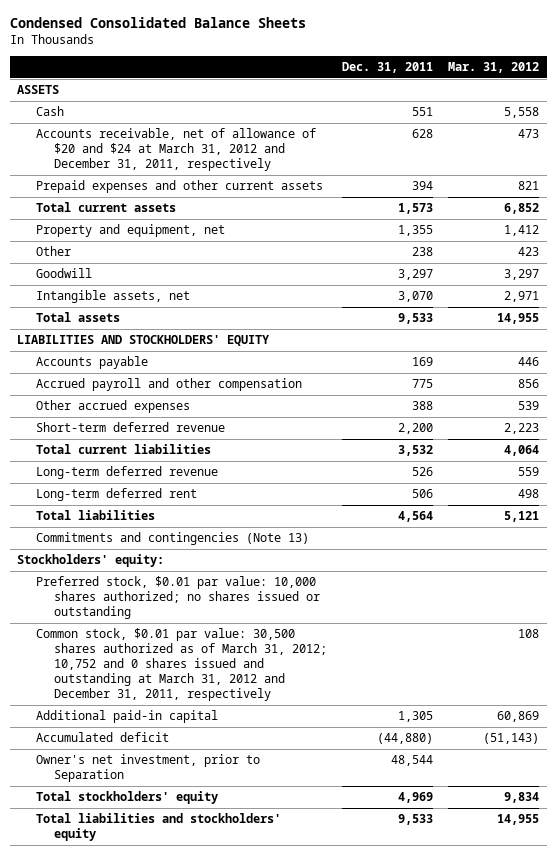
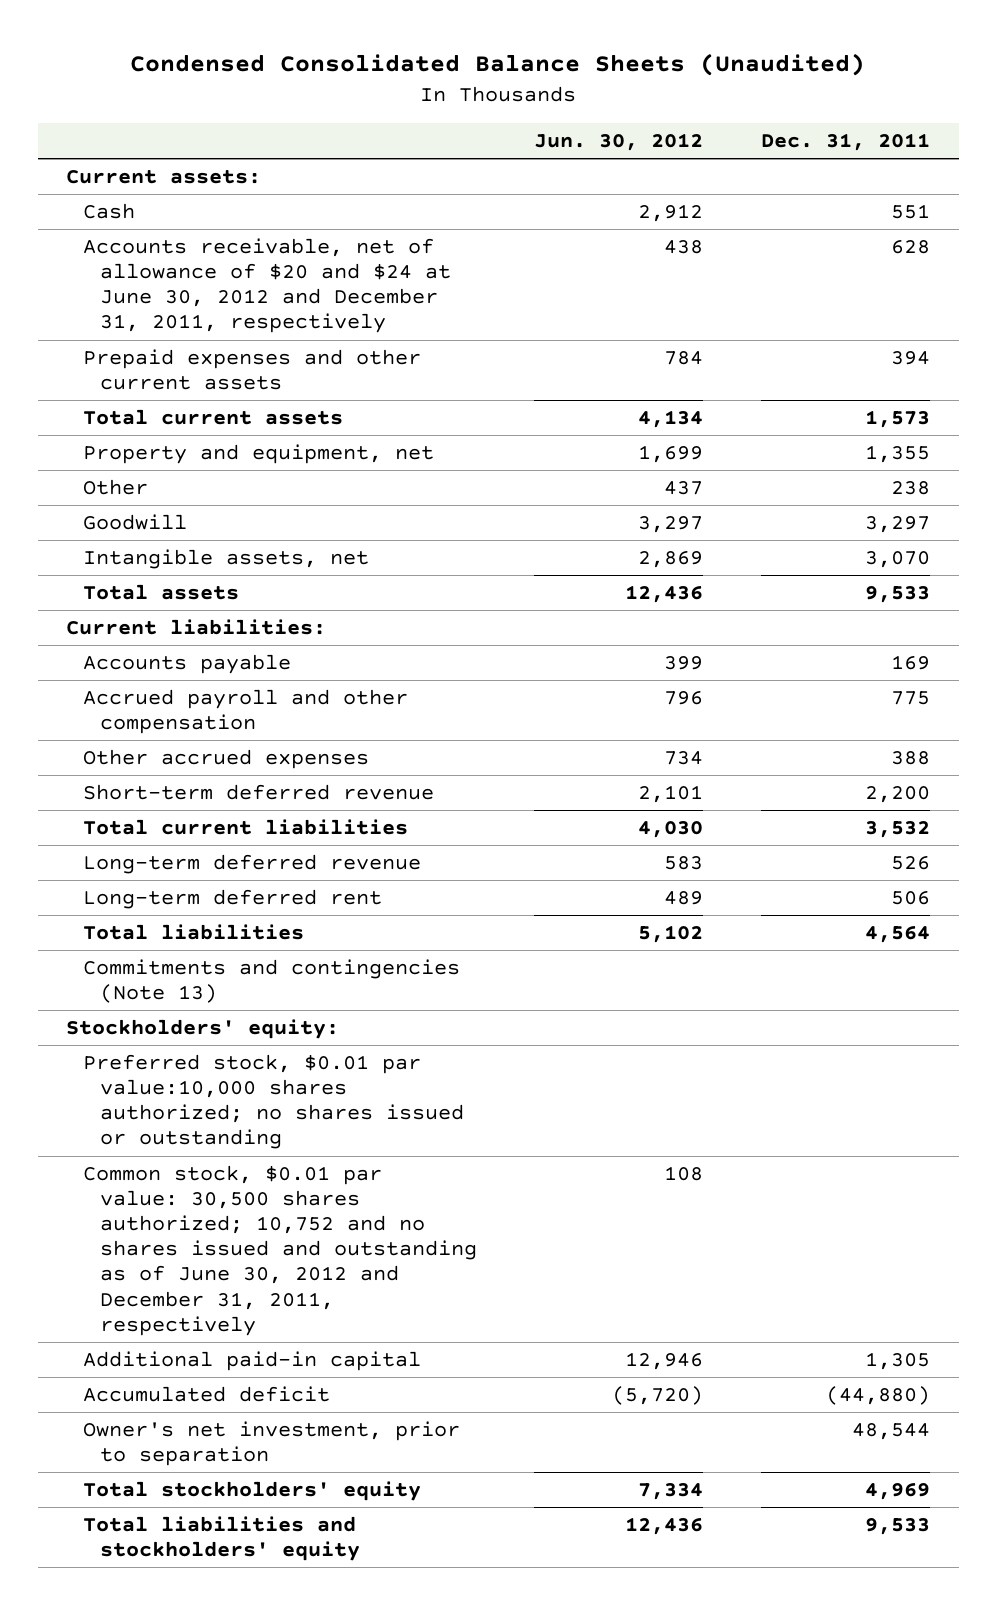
- Condensed Consolidated Balance Sheets
+ Condensed Consolidated Balance Sheets (Unaudited)
- | Dec. 31, 2011 | Mar. 31, 2012
+ | Jun. 30, 2012 | Dec. 31, 2011
- ASSETS
+ Current assets:
- Accounts receivable, net of allowance of $20 and $24 at March 31, 2012 and December 31, 2011, respectively | 628 | 473
+ Accounts receivable, net of allowance of $20 and $24 at June 30, 2012 and December 31, 2011, respectively | 438 | 628
- LIABILITIES AND STOCKHOLDERS' EQUITY
+ Current liabilities:
- Preferred stock, $0.01 par value: 10,000 shares authorized; no shares issued or outstanding
- Common stock, $0.01 par value: 30,500 shares authorized as of March 31, 2012; 10,752 and 0 shares issued and outstanding at March 31, 2012 and December 31, 2011, respectively | | 108
+ Preferred stock, $0.01 par value:10,000 shares authorized; no shares issued or outstanding
+ Common stock, $0.01 par value: 30,500 shares authorized; 10,752 and no shares issued and outstanding as of June 30, 2012 and December 31, 2011, respectively | 108 |
- Owner's net investment, prior to Separation | 48,544 |
+ Owner's net investment, prior to separation | | 48,544

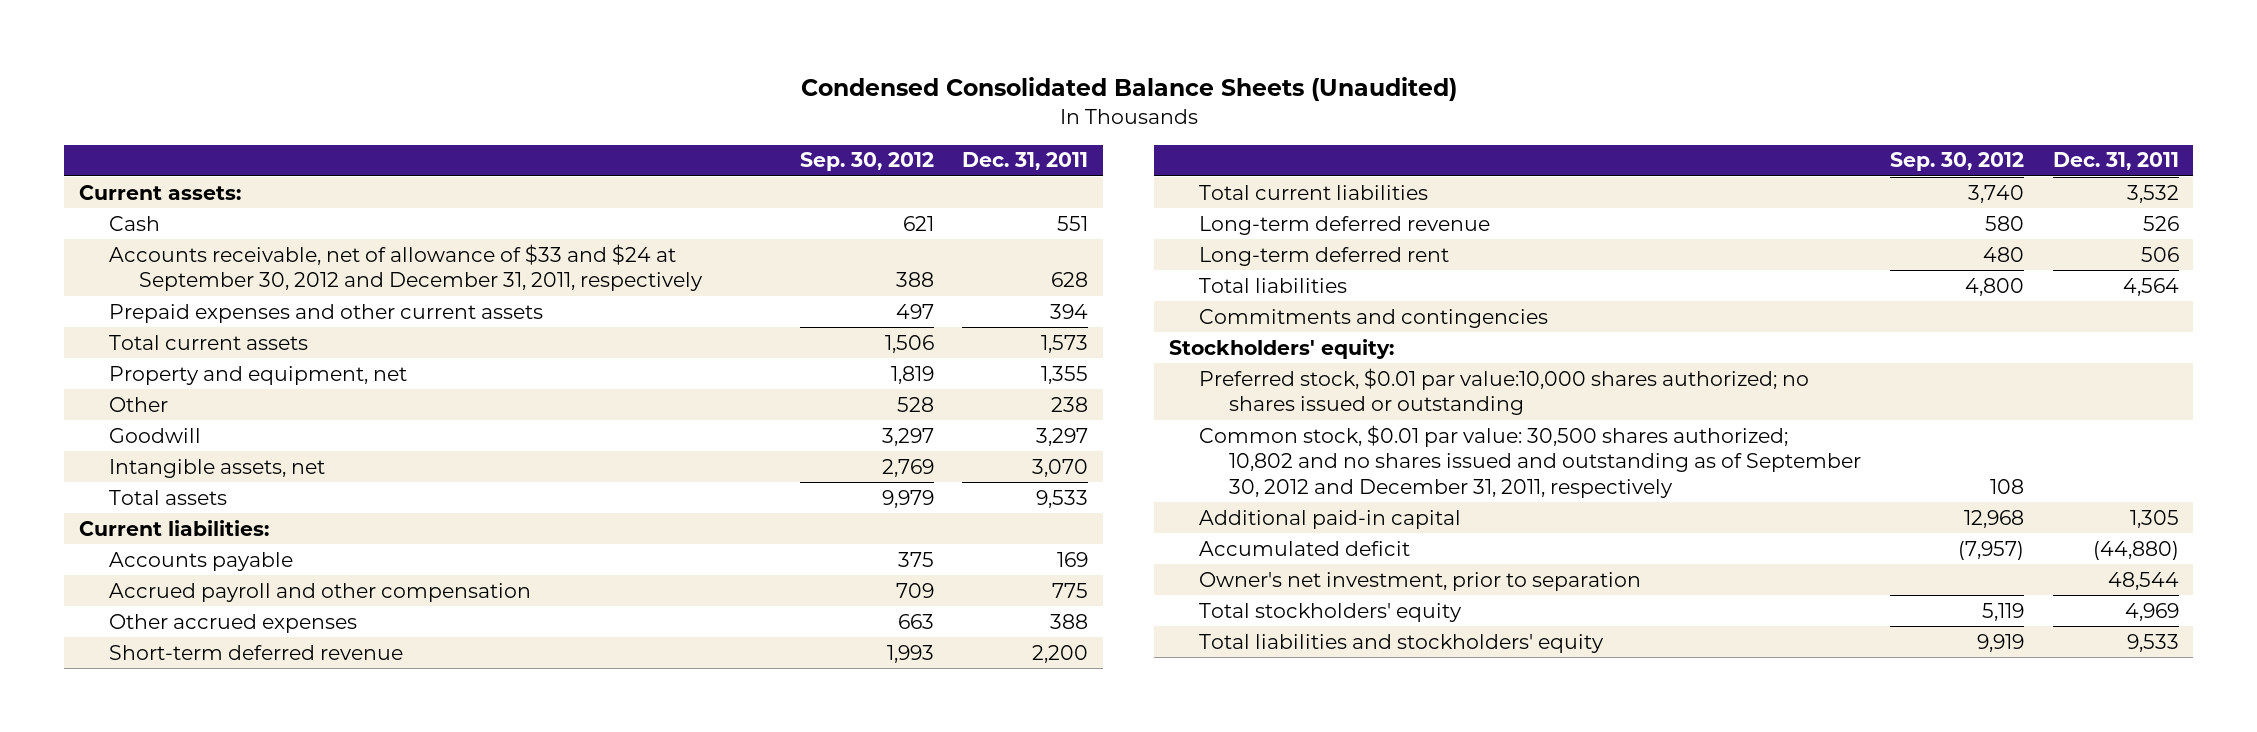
- | Jun. 30, 2012 | Dec. 31, 2011
+ | Sep. 30, 2012 | Dec. 31, 2011
- Accounts receivable, net of allowance of $20 and $24 at June 30, 2012 and December 31, 2011, respectively | 438 | 628
+ Accounts receivable, net of allowance of $33 and $24 at September 30, 2012 and December 31, 2011, respectively | 388 | 628
- Commitments and contingencies (Note 13)
+ Commitments and contingencies
- Common stock, $0.01 par value: 30,500 shares authorized; 10,752 and no shares issued and outstanding as of June 30, 2012 and December 31, 2011, respectively | 108 |
+ Common stock, $0.01 par value: 30,500 shares authorized; 10,802 and no shares issued and outstanding as of September 30, 2012 and December 31, 2011, respectively | 108 |

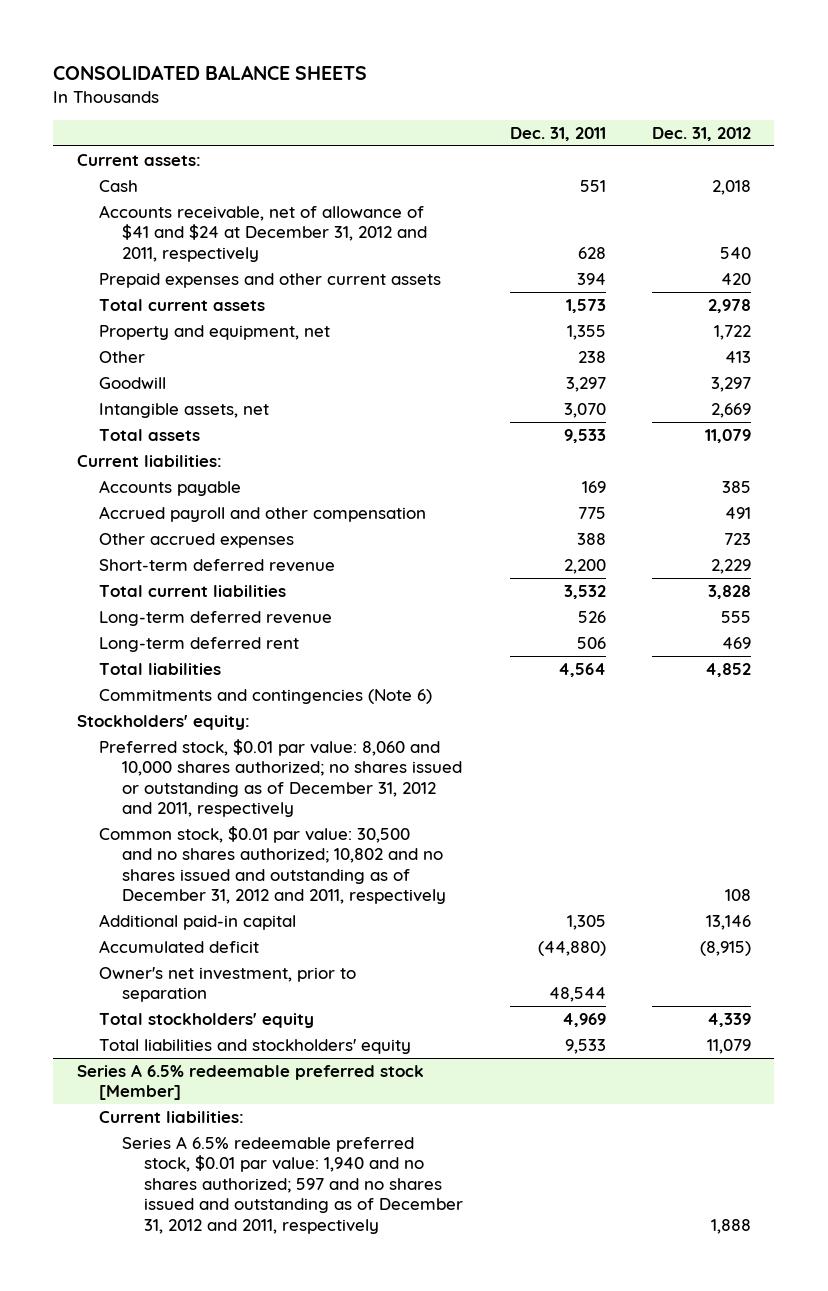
- Condensed Consolidated Balance Sheets (Unaudited)
+ CONSOLIDATED BALANCE SHEETS
- | Sep. 30, 2012 | Dec. 31, 2011
+ | Dec. 31, 2011 | Dec. 31, 2012
- Accounts receivable, net of allowance of $33 and $24 at September 30, 2012 and December 31, 2011, respectively | 388 | 628
+ Accounts receivable, net of allowance of $41 and $24 at December 31, 2012 and 2011, respectively | 628 | 540
- Commitments and contingencies
+ Commitments and contingencies (Note 6)
- Preferred stock, $0.01 par value:10,000 shares authorized; no shares issued or outstanding
- Common stock, $0.01 par value: 30,500 shares authorized; 10,802 and no shares issued and outstanding as of September 30, 2012 and December 31, 2011, respectively | 108 |
+ Preferred stock, $0.01 par value: 8,060 and 10,000 shares authorized; no shares issued or outstanding as of December 31, 2012 and 2011, respectively
+ Common stock, $0.01 par value: 30,500 and no shares authorized; 10,802 and no shares issued and outstanding as of December 31, 2012 and 2011, respectively | | 108
+ Series A 6.5% redeemable preferred stock [Member]
+ Current liabilities:
+ Series A 6.5% redeemable preferred stock, $0.01 par value: 1,940 and no shares authorized; 597 and no shares issued and outstanding as of December 31, 2012 and 2011, respectively | | 1,888

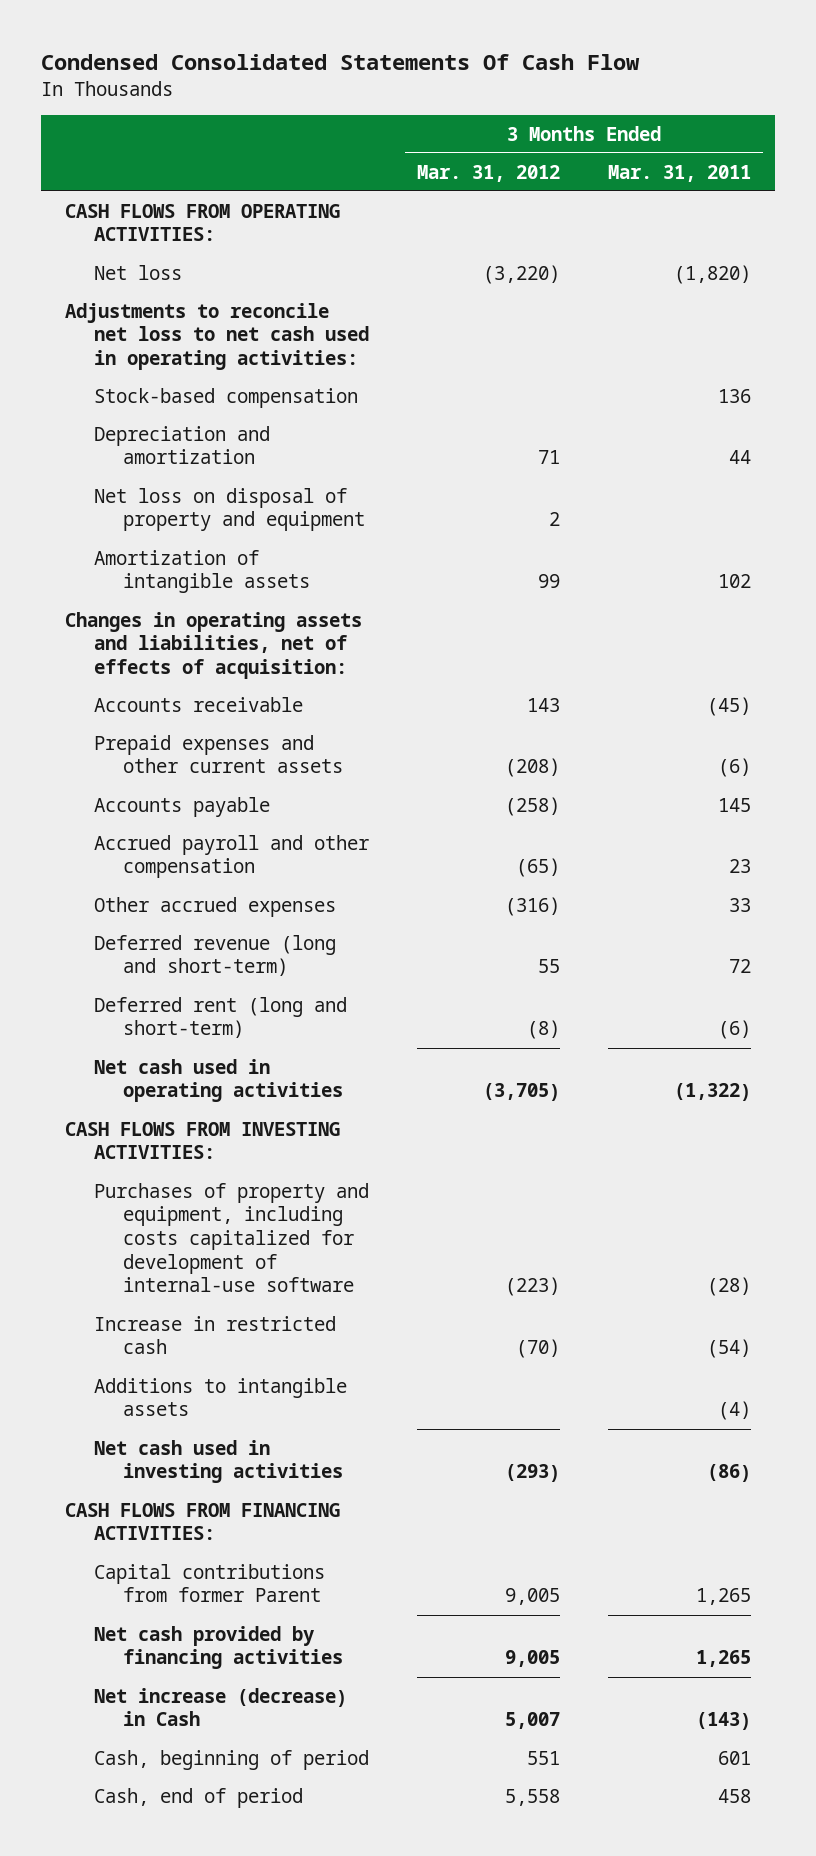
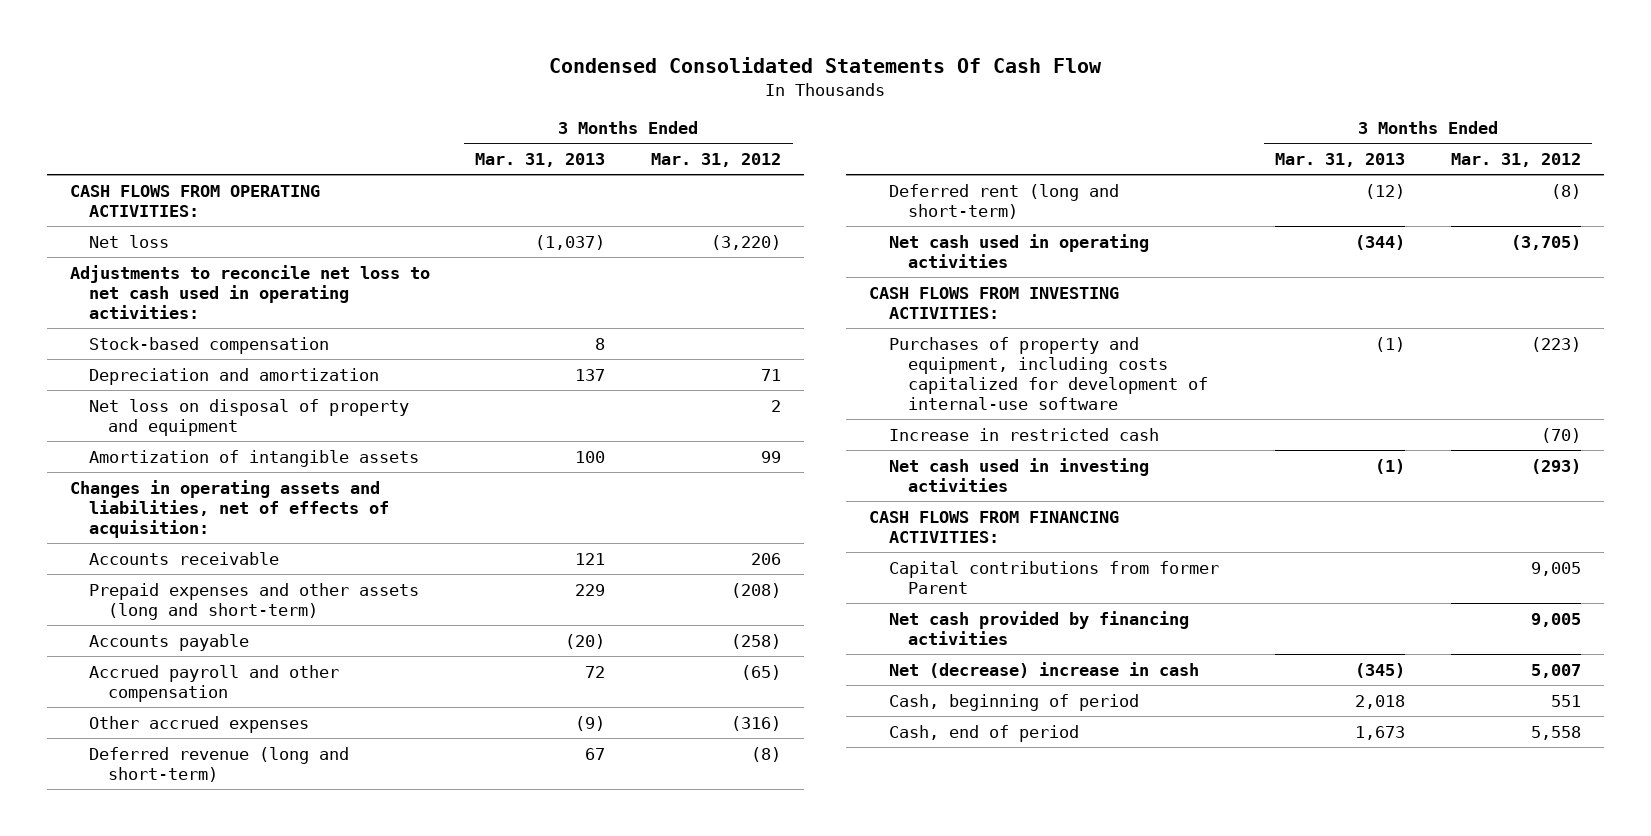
- | 3 Months Ended Mar. 31, 2012 | 3 Months Ended Mar. 31, 2011
+ | 3 Months Ended Mar. 31, 2013 | 3 Months Ended Mar. 31, 2012
- Accounts receivable | 143 | (45)
- Prepaid expenses and other current assets | (208) | (6)
+ Accounts receivable | 121 | 206
+ Prepaid expenses and other assets (long and short-term) | 229 | (208)
- Deferred revenue (long and short-term) | 55 | 72
+ Deferred revenue (long and short-term) | 67 | (8)
- Additions to intangible assets | | (4)
- Net increase (decrease) in Cash | 5,007 | (143)
+ Net (decrease) increase in cash | (345) | 5,007

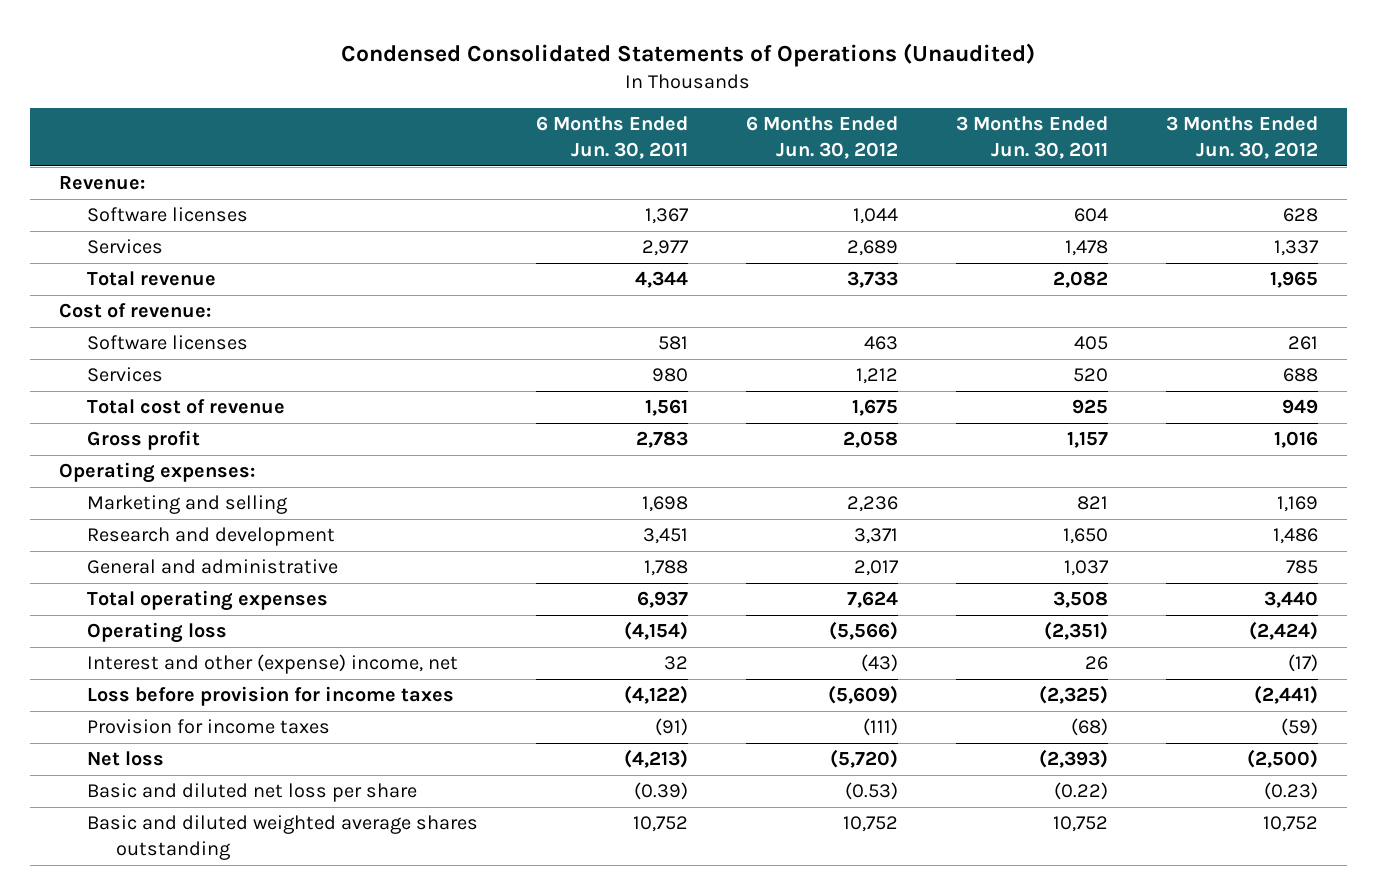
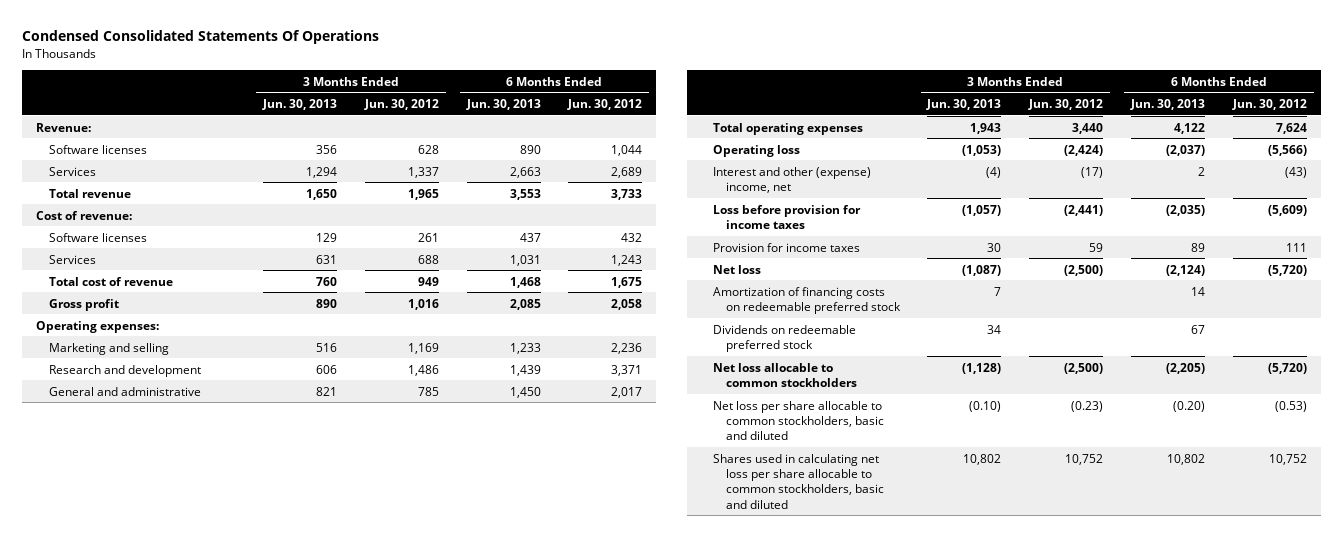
- Condensed Consolidated Statements of Operations (Unaudited)
+ Condensed Consolidated Statements Of Operations
- | 6 Months Ended Jun. 30, 2011 | 6 Months Ended Jun. 30, 2012 | 3 Months Ended Jun. 30, 2011 | 3 Months Ended Jun. 30, 2012
+ | 3 Months Ended Jun. 30, 2013 | 3 Months Ended Jun. 30, 2012 | 6 Months Ended Jun. 30, 2013 | 6 Months Ended Jun. 30, 2012
- Software licenses | 581 | 463 | 405 | 261
- Services | 980 | 1,212 | 520 | 688
+ Software licenses | 129 | 261 | 437 | 432
+ Services | 631 | 688 | 1,031 | 1,243
- Provision for income taxes | (91) | (111) | (68) | (59)
+ Provision for income taxes | 30 | 59 | 89 | 111
- Basic and diluted net loss per share | (0.39) | (0.53) | (0.22) | (0.23)
- Basic and diluted weighted average shares outstanding | 10,752 | 10,752 | 10,752 | 10,752
+ Amortization of financing costs on redeemable preferred stock | 7 | | 14 |
+ Dividends on redeemable preferred stock | 34 | | 67 |
+ Net loss allocable to common stockholders | (1,128) | (2,500) | (2,205) | (5,720)
+ Net loss per share allocable to common stockholders, basic and diluted | (0.10) | (0.23) | (0.20) | (0.53)
+ Shares used in calculating net loss per share allocable to common stockholders, basic and diluted | 10,802 | 10,752 | 10,802 | 10,752

